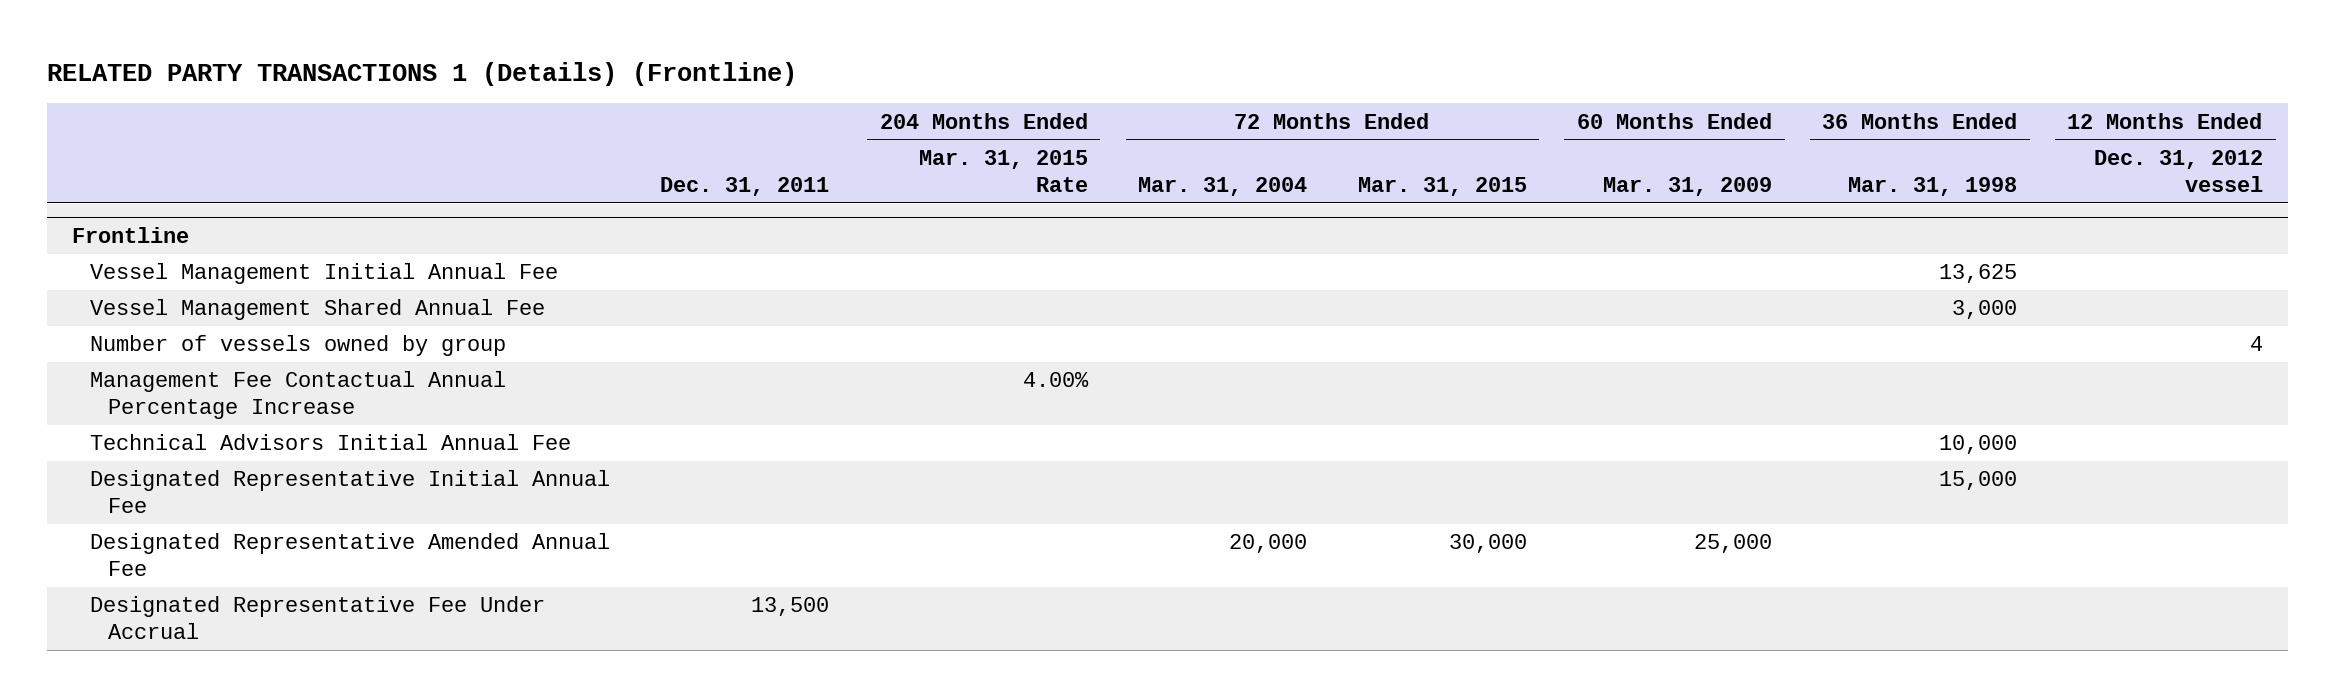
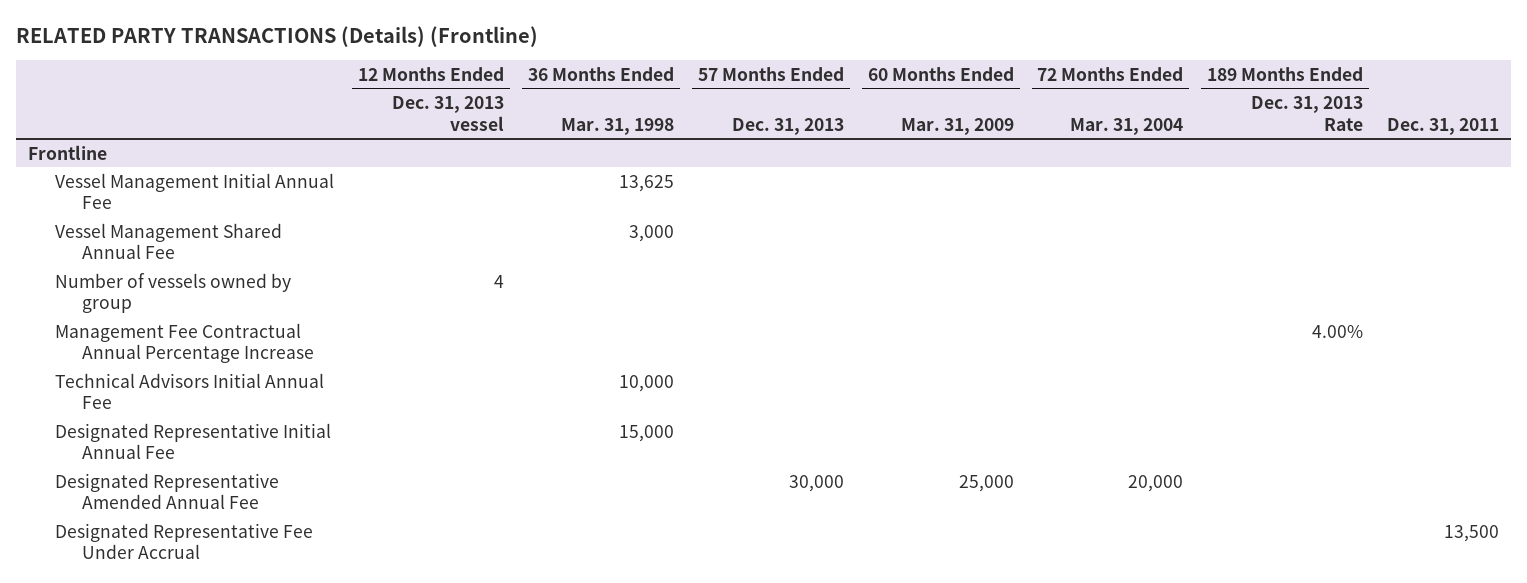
- RELATED PARTY TRANSACTIONS 1 (Details) (Frontline)
+ RELATED PARTY TRANSACTIONS (Details) (Frontline)
- | Dec. 31, 2011 | 204 Months Ended Mar. 31, 2015 Rate | 72 Months Ended Mar. 31, 2004 | 72 Months Ended Mar. 31, 2015 | 60 Months Ended Mar. 31, 2009 | 36 Months Ended Mar. 31, 1998 | 12 Months Ended Dec. 31, 2012 vessel
+ | 12 Months Ended Dec. 31, 2013 vessel | 36 Months Ended Mar. 31, 1998 | 57 Months Ended Dec. 31, 2013 | 60 Months Ended Mar. 31, 2009 | 72 Months Ended Mar. 31, 2004 | 189 Months Ended Dec. 31, 2013 Rate | Dec. 31, 2011
@ Frontline
- Management Fee Contactual Annual Percentage Increase | | 4.00% | | | | |
+ Management Fee Contractual Annual Percentage Increase | | | | | | 4.00% |

